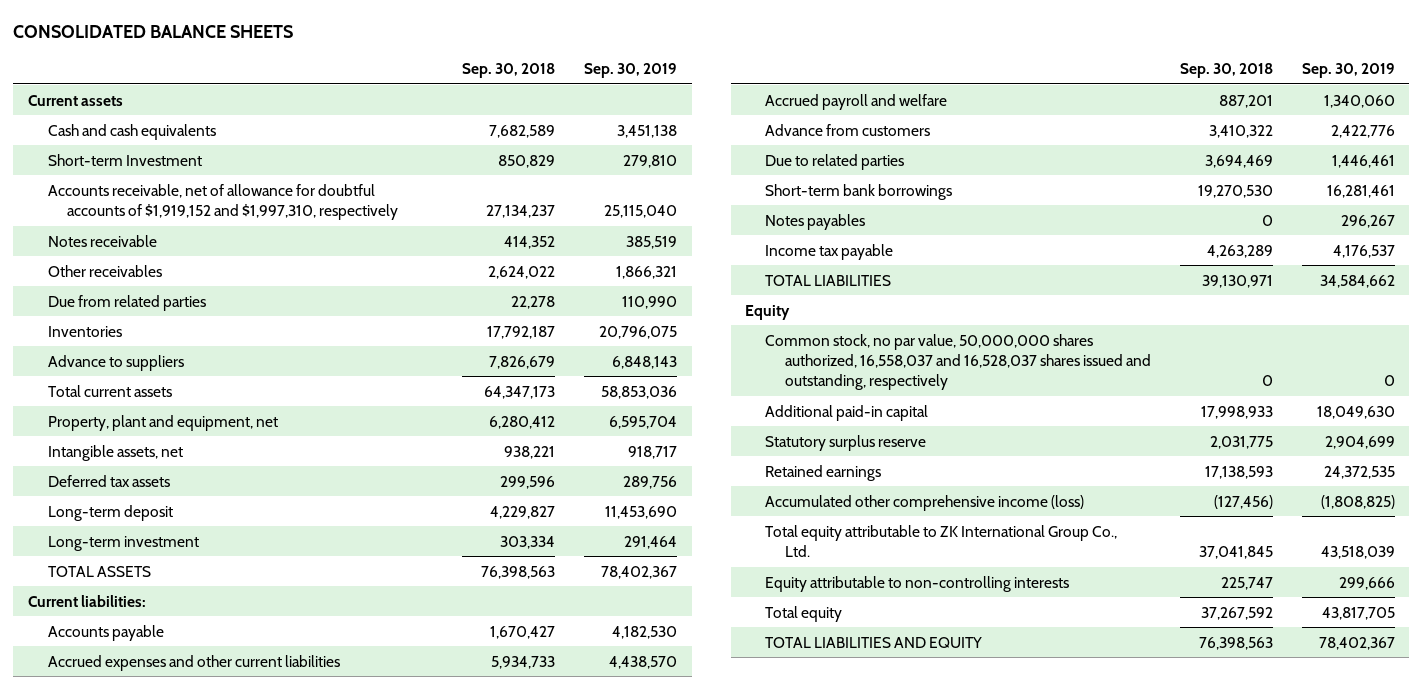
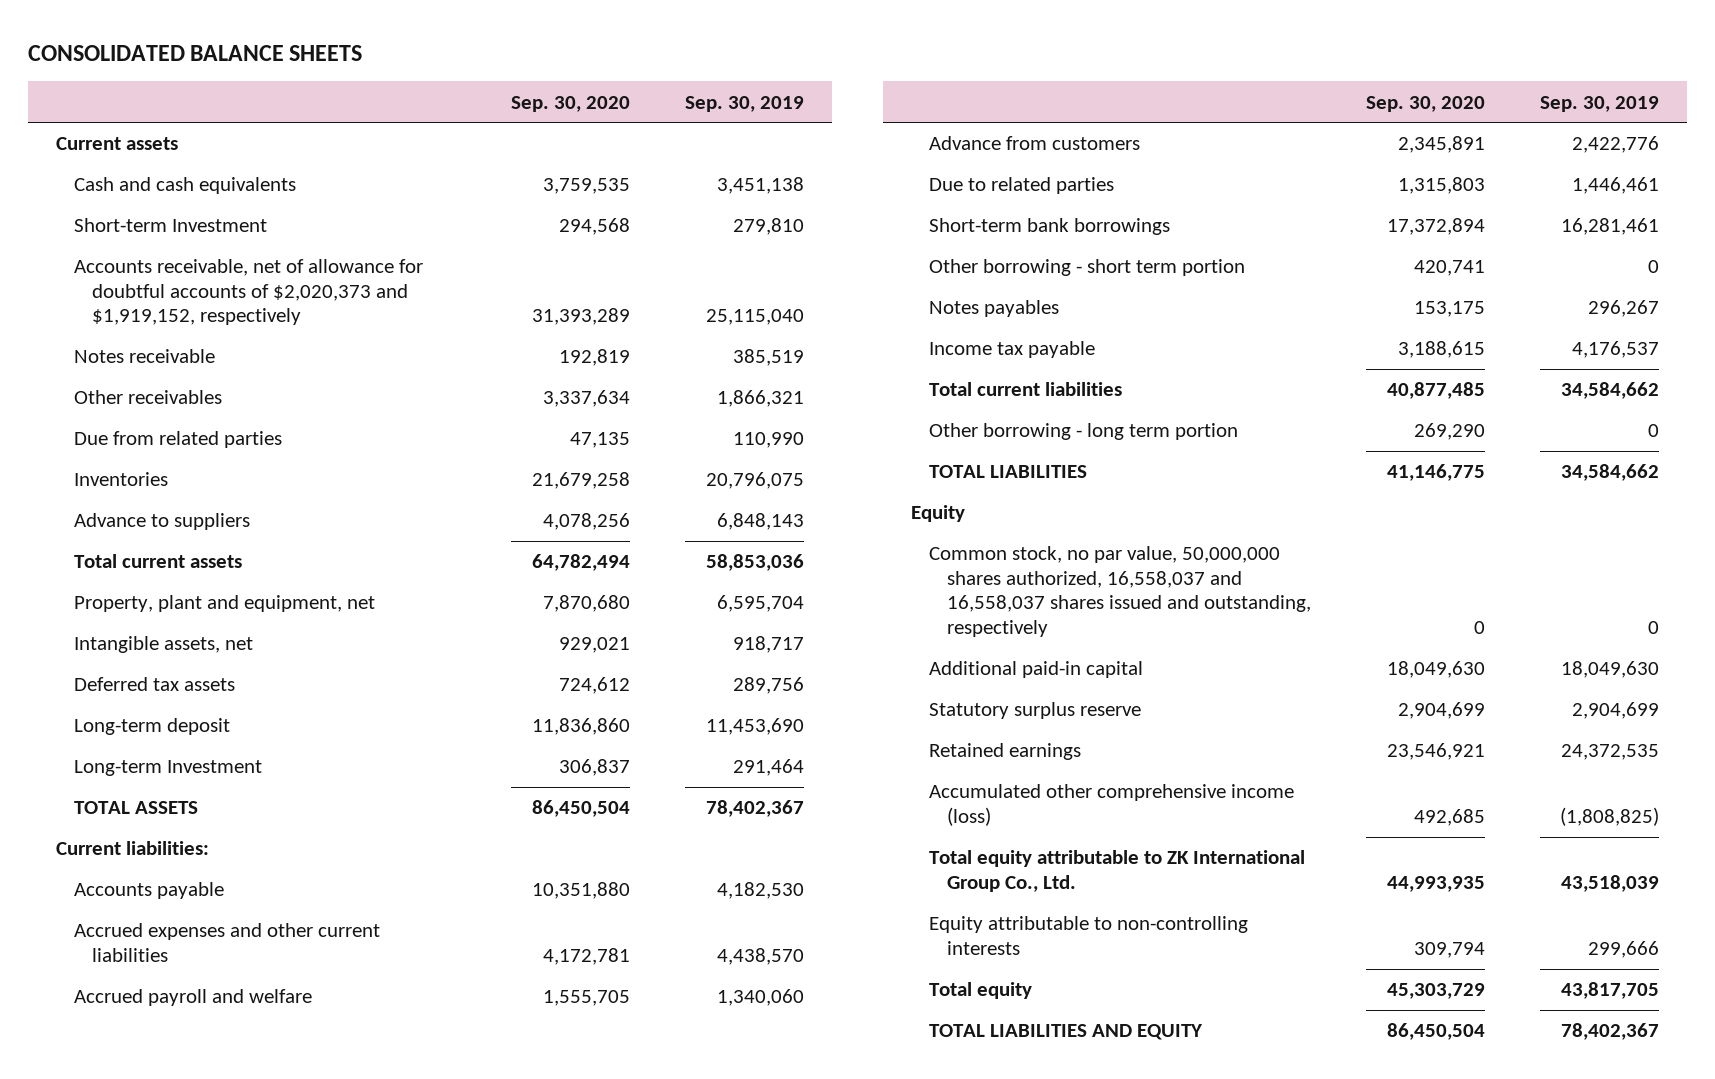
- | Sep. 30, 2018 | Sep. 30, 2019
+ | Sep. 30, 2020 | Sep. 30, 2019
- Accounts receivable, net of allowance for doubtful accounts of $1,919,152 and $1,997,310, respectively | 27,134,237 | 25,115,040
+ Accounts receivable, net of allowance for doubtful accounts of $2,020,373 and $1,919,152, respectively | 31,393,289 | 25,115,040
- Long-term investment | 303,334 | 291,464
+ Long-term Investment | 306,837 | 291,464
+ Other borrowing - short term portion | 420,741 | 0
+ Total current liabilities | 40,877,485 | 34,584,662
+ Other borrowing - long term portion | 269,290 | 0
- Common stock, no par value, 50,000,000 shares authorized, 16,558,037 and 16,528,037 shares issued and outstanding, respectively | 0 | 0
+ Common stock, no par value, 50,000,000 shares authorized, 16,558,037 and 16,558,037 shares issued and outstanding, respectively | 0 | 0

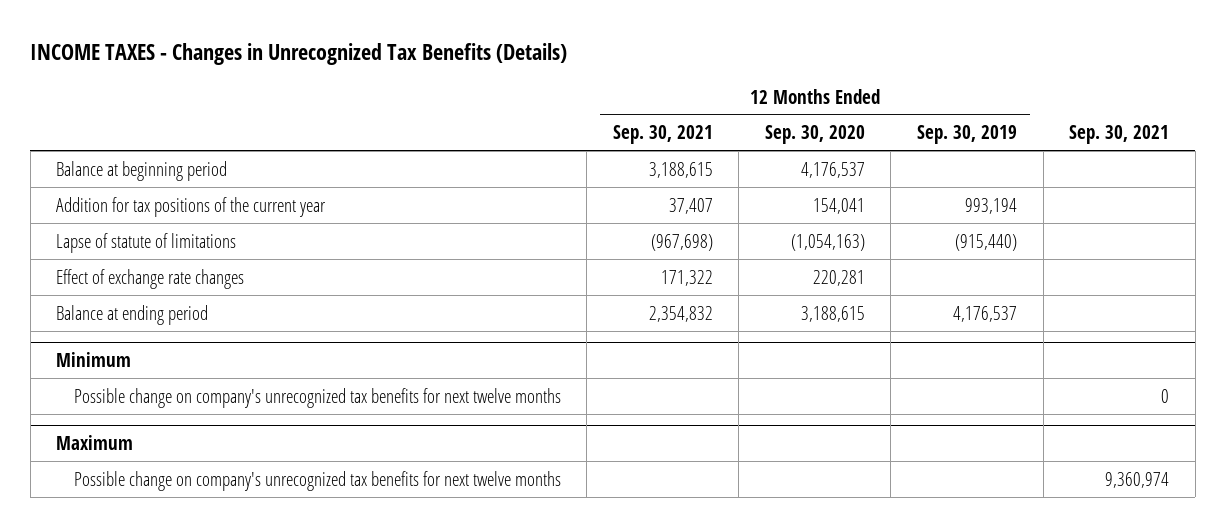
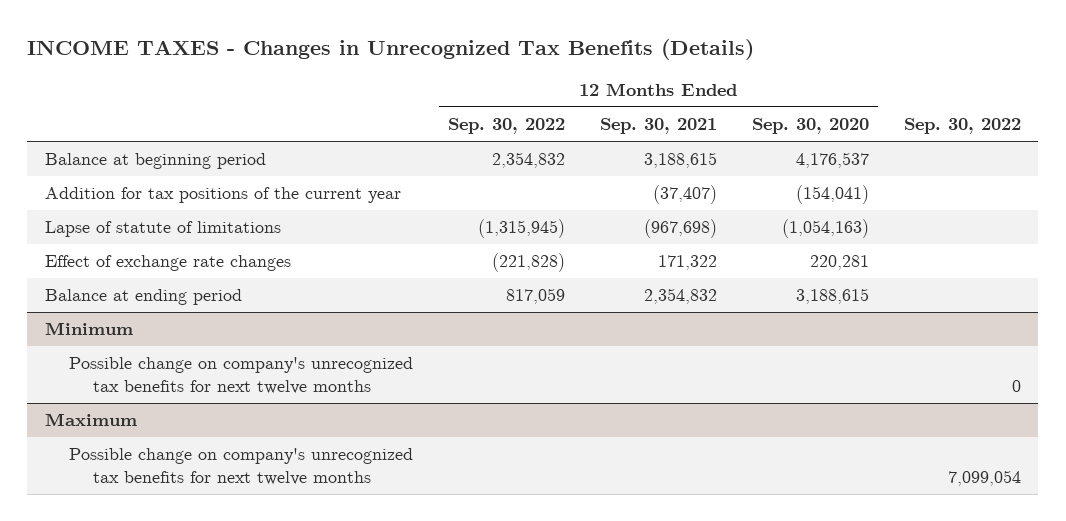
- | 12 Months Ended Sep. 30, 2021 | 12 Months Ended Sep. 30, 2020 | 12 Months Ended Sep. 30, 2019 | Sep. 30, 2021
+ | 12 Months Ended Sep. 30, 2022 | 12 Months Ended Sep. 30, 2021 | 12 Months Ended Sep. 30, 2020 | Sep. 30, 2022
- Addition for tax positions of the current year | 37,407 | 154,041 | 993,194 |
+ Addition for tax positions of the current year | | (37,407) | (154,041) |

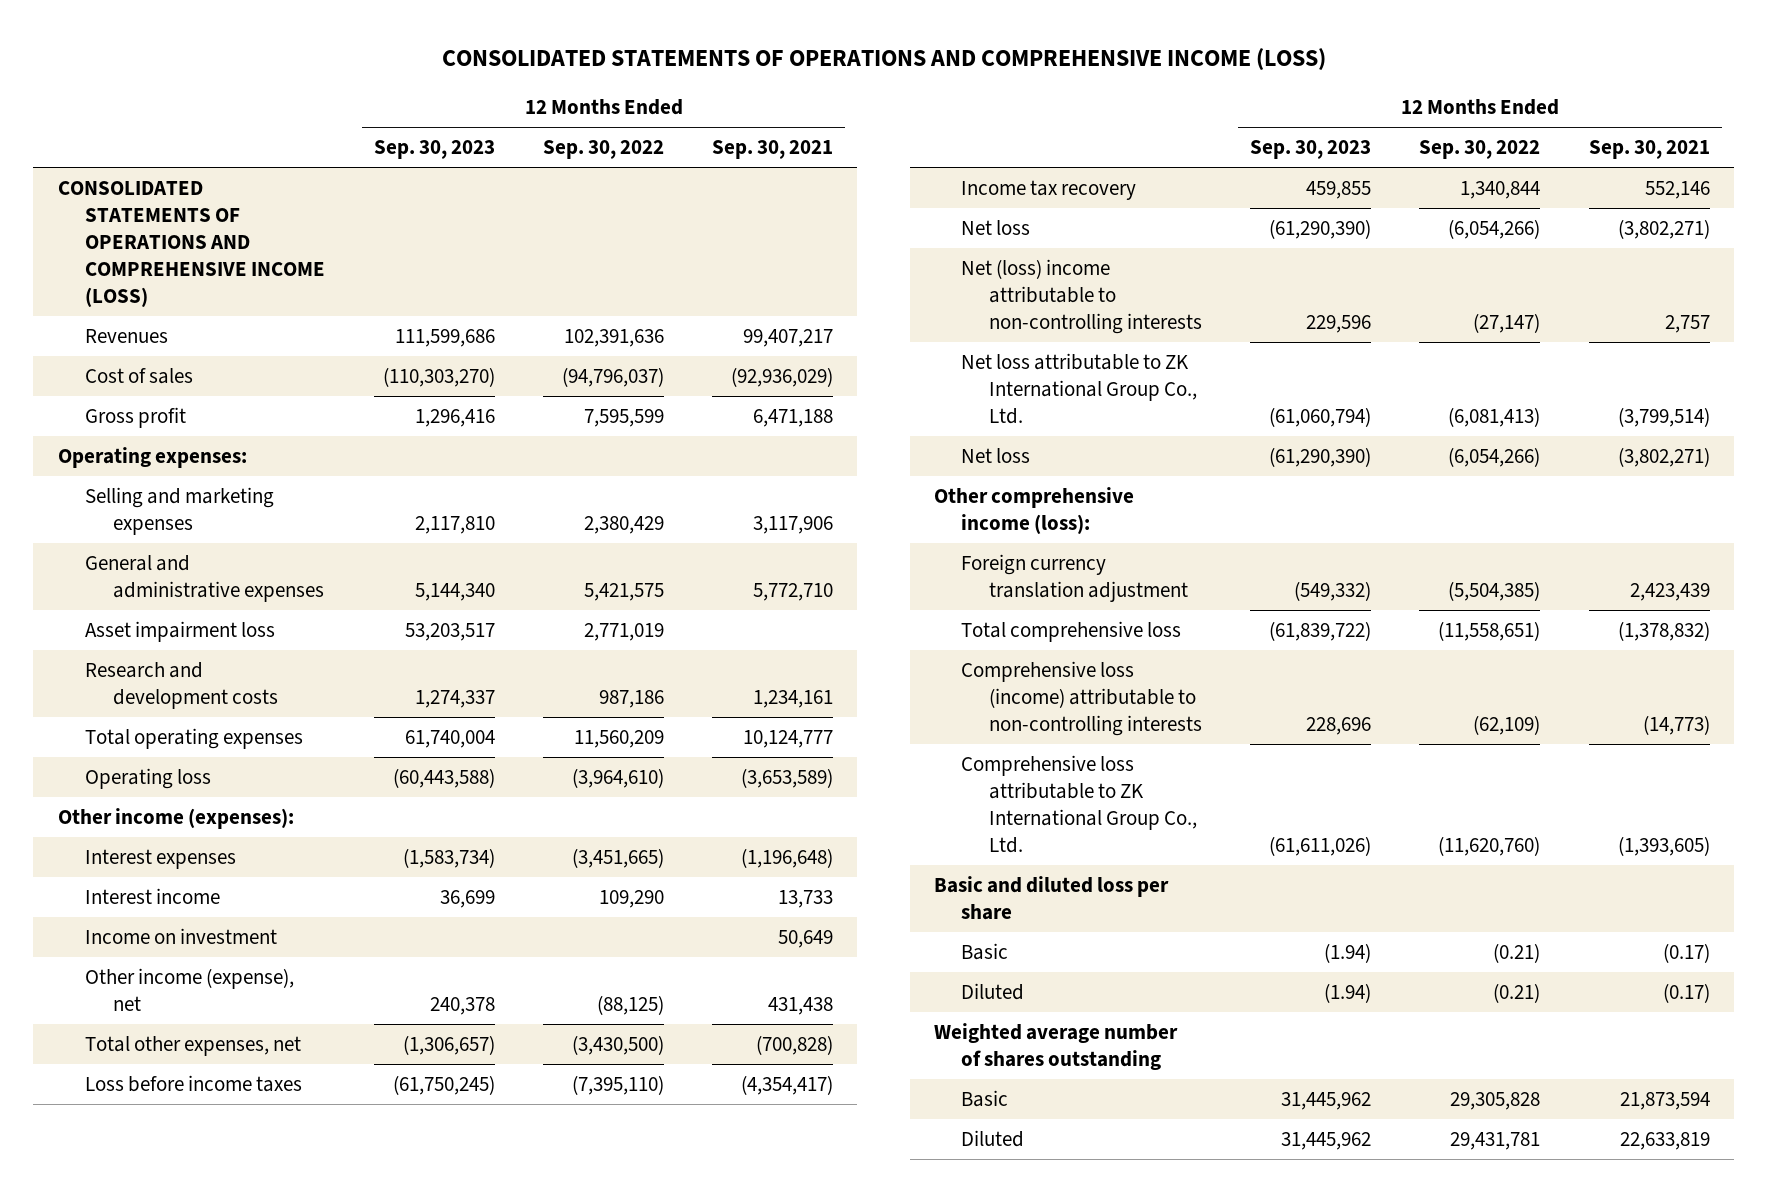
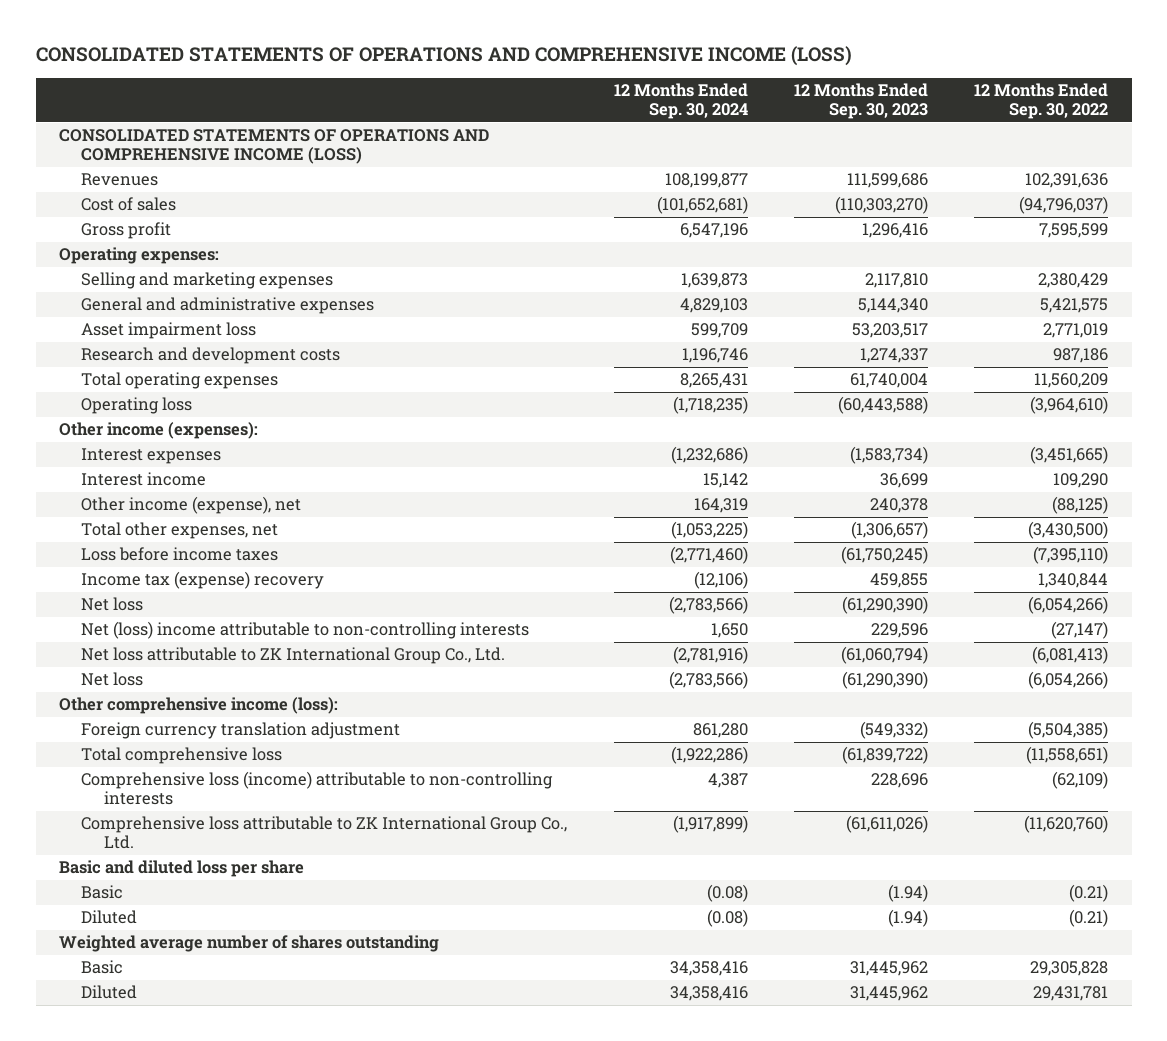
- | 12 Months Ended Sep. 30, 2023 | 12 Months Ended Sep. 30, 2022 | 12 Months Ended Sep. 30, 2021
+ | 12 Months Ended Sep. 30, 2024 | 12 Months Ended Sep. 30, 2023 | 12 Months Ended Sep. 30, 2022
- Income on investment | | | 50,649
- Income tax recovery | 459,855 | 1,340,844 | 552,146
+ Income tax (expense) recovery | (12,106) | 459,855 | 1,340,844

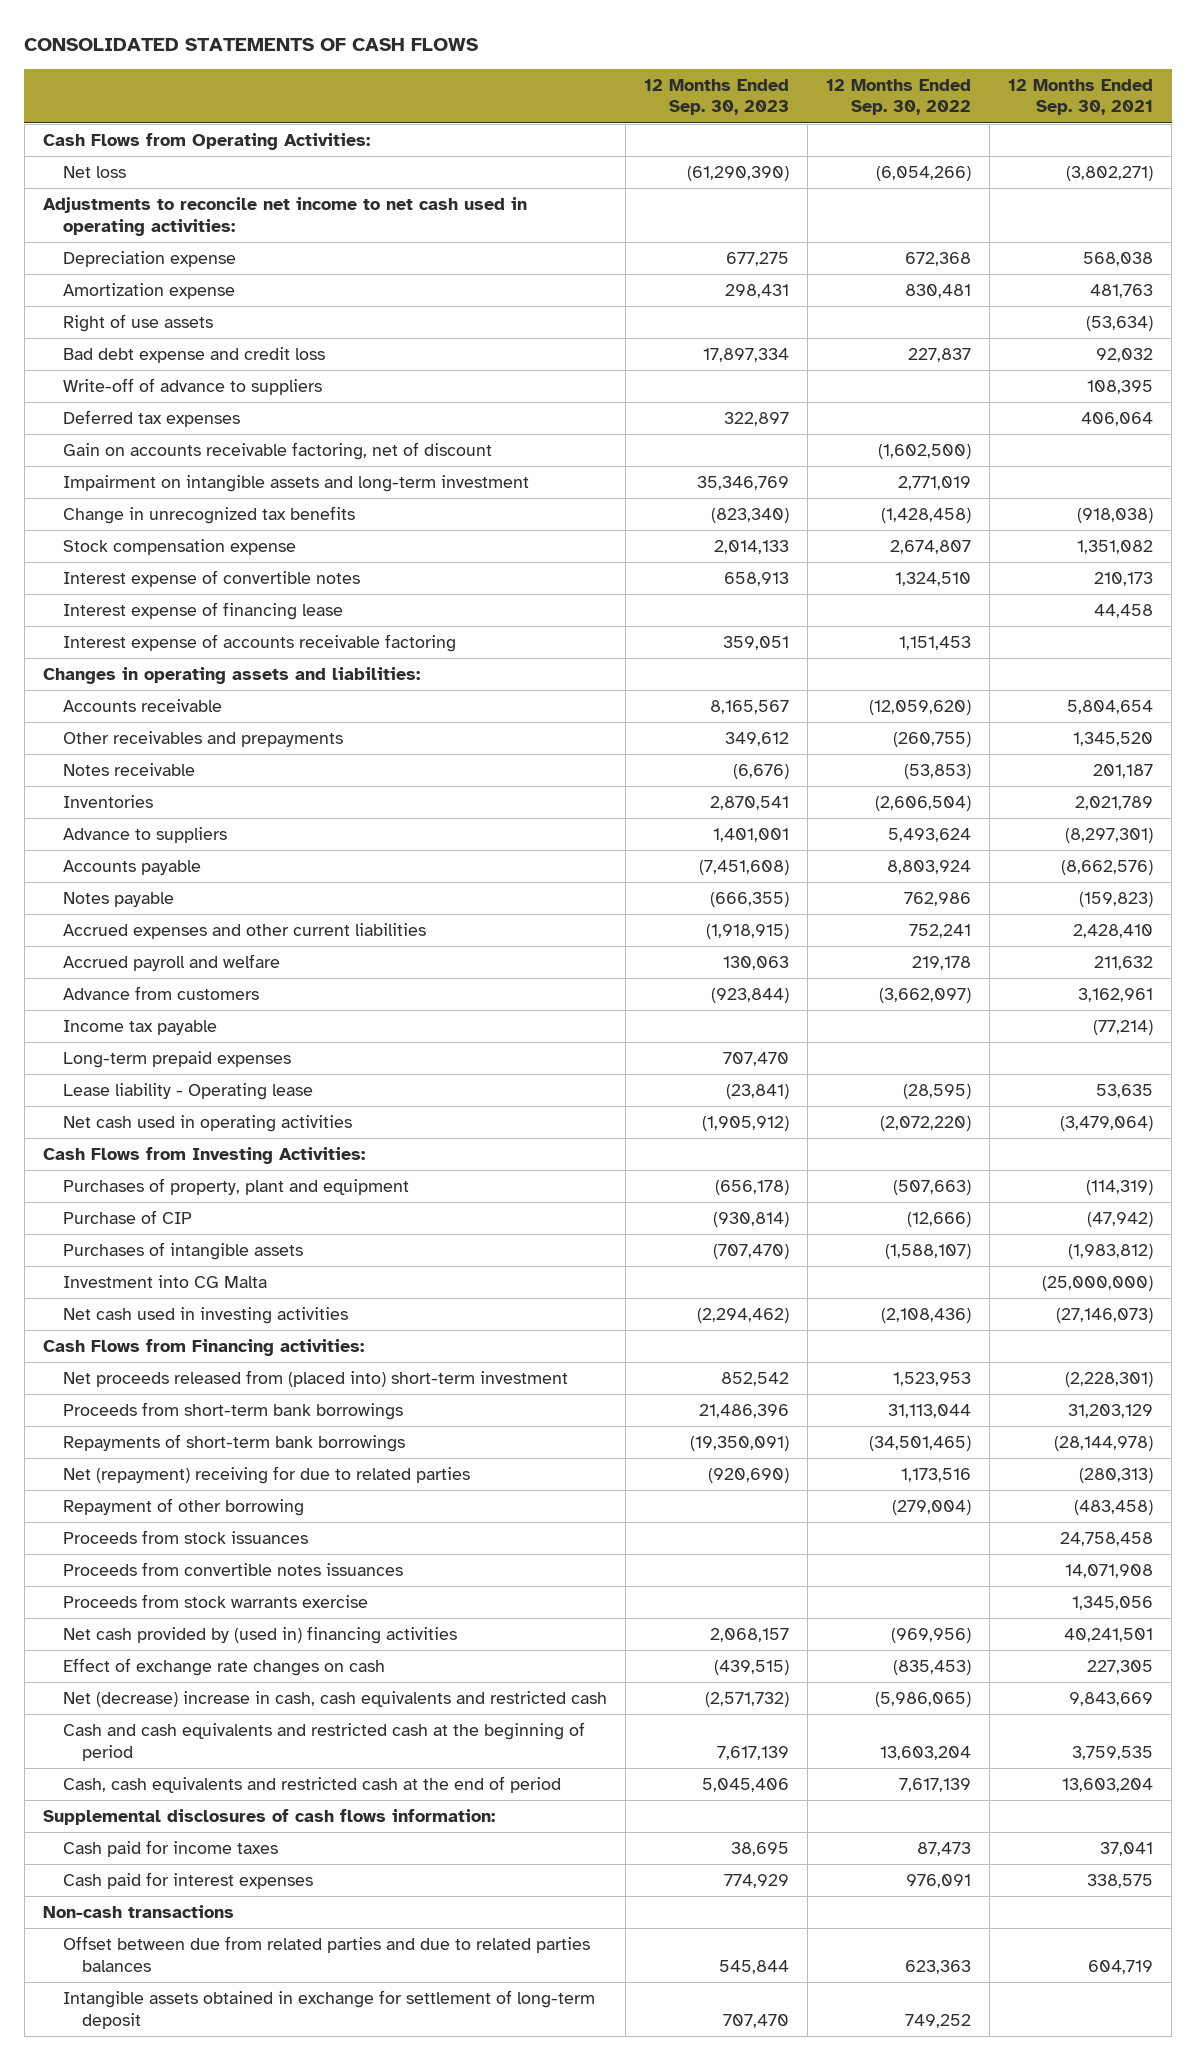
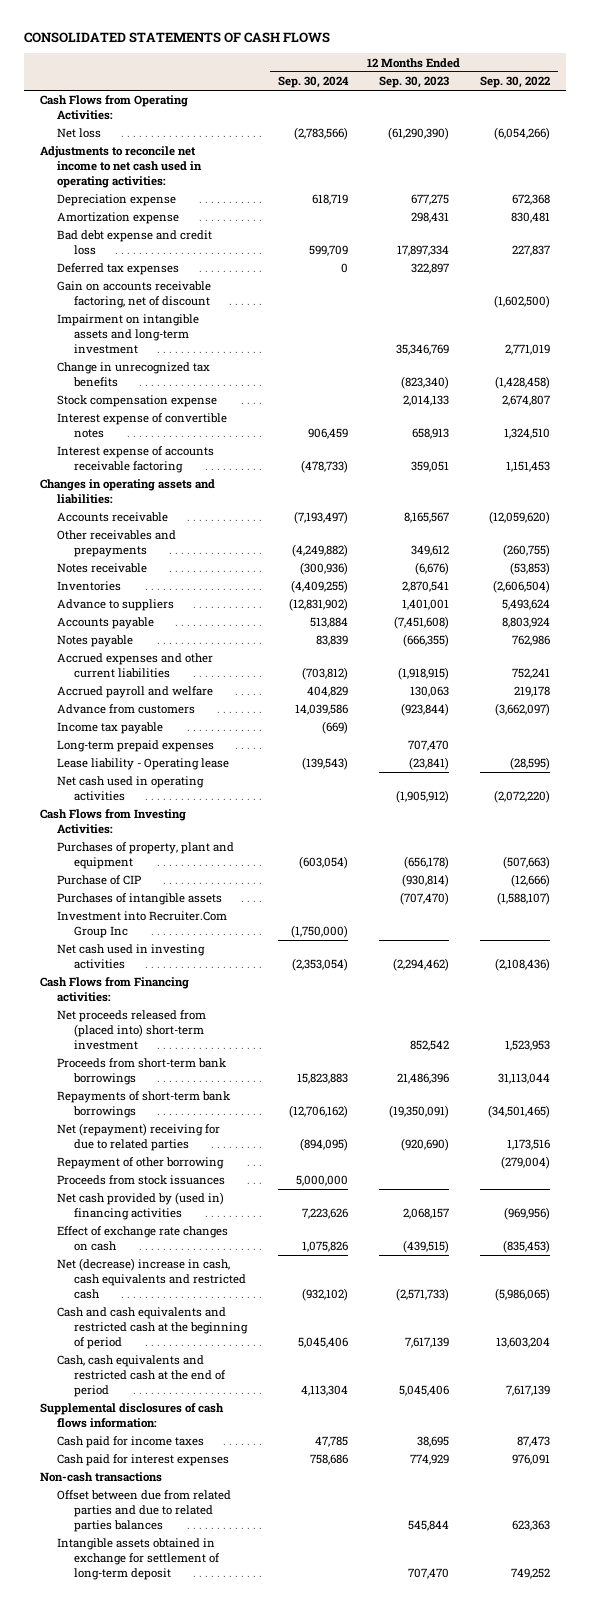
- | 12 Months Ended Sep. 30, 2023 | 12 Months Ended Sep. 30, 2022 | 12 Months Ended Sep. 30, 2021
+ | 12 Months Ended Sep. 30, 2024 | 12 Months Ended Sep. 30, 2023 | 12 Months Ended Sep. 30, 2022
- Right of use assets | | | (53,634)
- Write-off of advance to suppliers | | | 108,395
- Interest expense of financing lease | | | 44,458
- Investment into CG Malta | | | (25,000,000)
+ Investment into Recruiter.Com Group Inc | (1,750,000) | |
- Proceeds from convertible notes issuances | | | 14,071,908
- Proceeds from stock warrants exercise | | | 1,345,056
- Net (decrease) increase in cash, cash equivalents and restricted cash | (2,571,732) | (5,986,065) | 9,843,669
+ Net (decrease) increase in cash, cash equivalents and restricted cash | (932,102) | (2,571,733) | (5,986,065)

